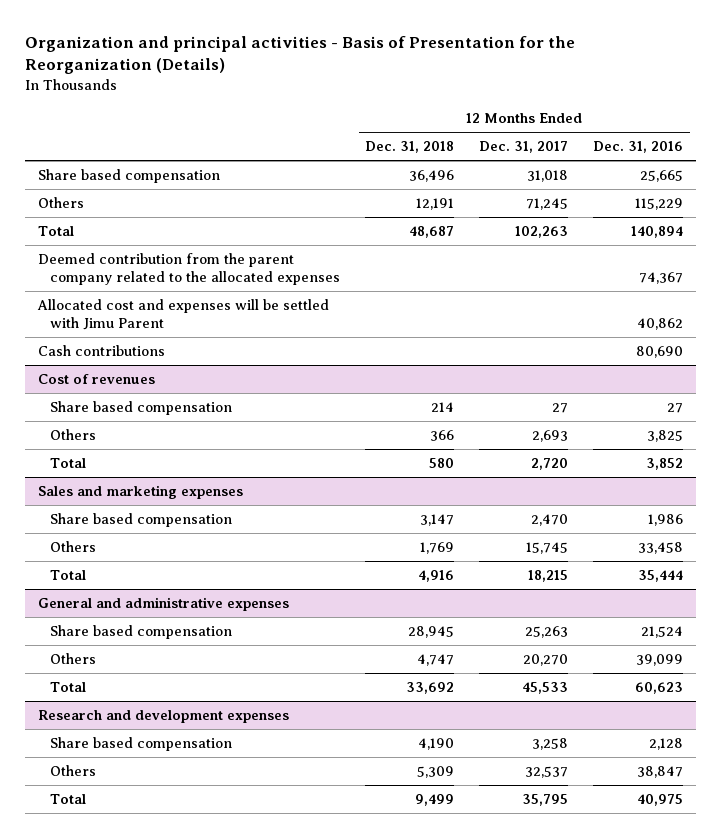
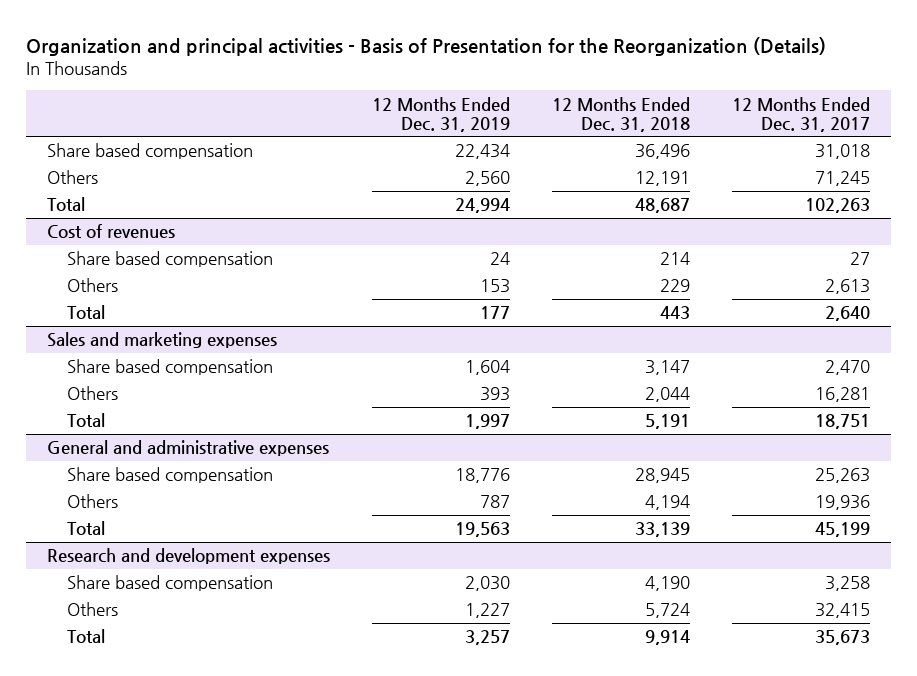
- | 12 Months Ended Dec. 31, 2018 | 12 Months Ended Dec. 31, 2017 | 12 Months Ended Dec. 31, 2016
+ | 12 Months Ended Dec. 31, 2019 | 12 Months Ended Dec. 31, 2018 | 12 Months Ended Dec. 31, 2017
- Deemed contribution from the parent company related to the allocated expenses | | | 74,367
- Allocated cost and expenses will be settled with Jimu Parent | | | 40,862
- Cash contributions | | | 80,690
@ Cost of revenues
- Others | 366 | 2,693 | 3,825
- Total | 580 | 2,720 | 3,852
+ Others | 153 | 229 | 2,613
+ Total | 177 | 443 | 2,640
@ Sales and marketing expenses
- Others | 1,769 | 15,745 | 33,458
- Total | 4,916 | 18,215 | 35,444
+ Others | 393 | 2,044 | 16,281
+ Total | 1,997 | 5,191 | 18,751
@ General and administrative expenses
- Others | 4,747 | 20,270 | 39,099
- Total | 33,692 | 45,533 | 60,623
+ Others | 787 | 4,194 | 19,936
+ Total | 19,563 | 33,139 | 45,199
@ Research and development expenses
- Others | 5,309 | 32,537 | 38,847
- Total | 9,499 | 35,795 | 40,975
+ Others | 1,227 | 5,724 | 32,415
+ Total | 3,257 | 9,914 | 35,673

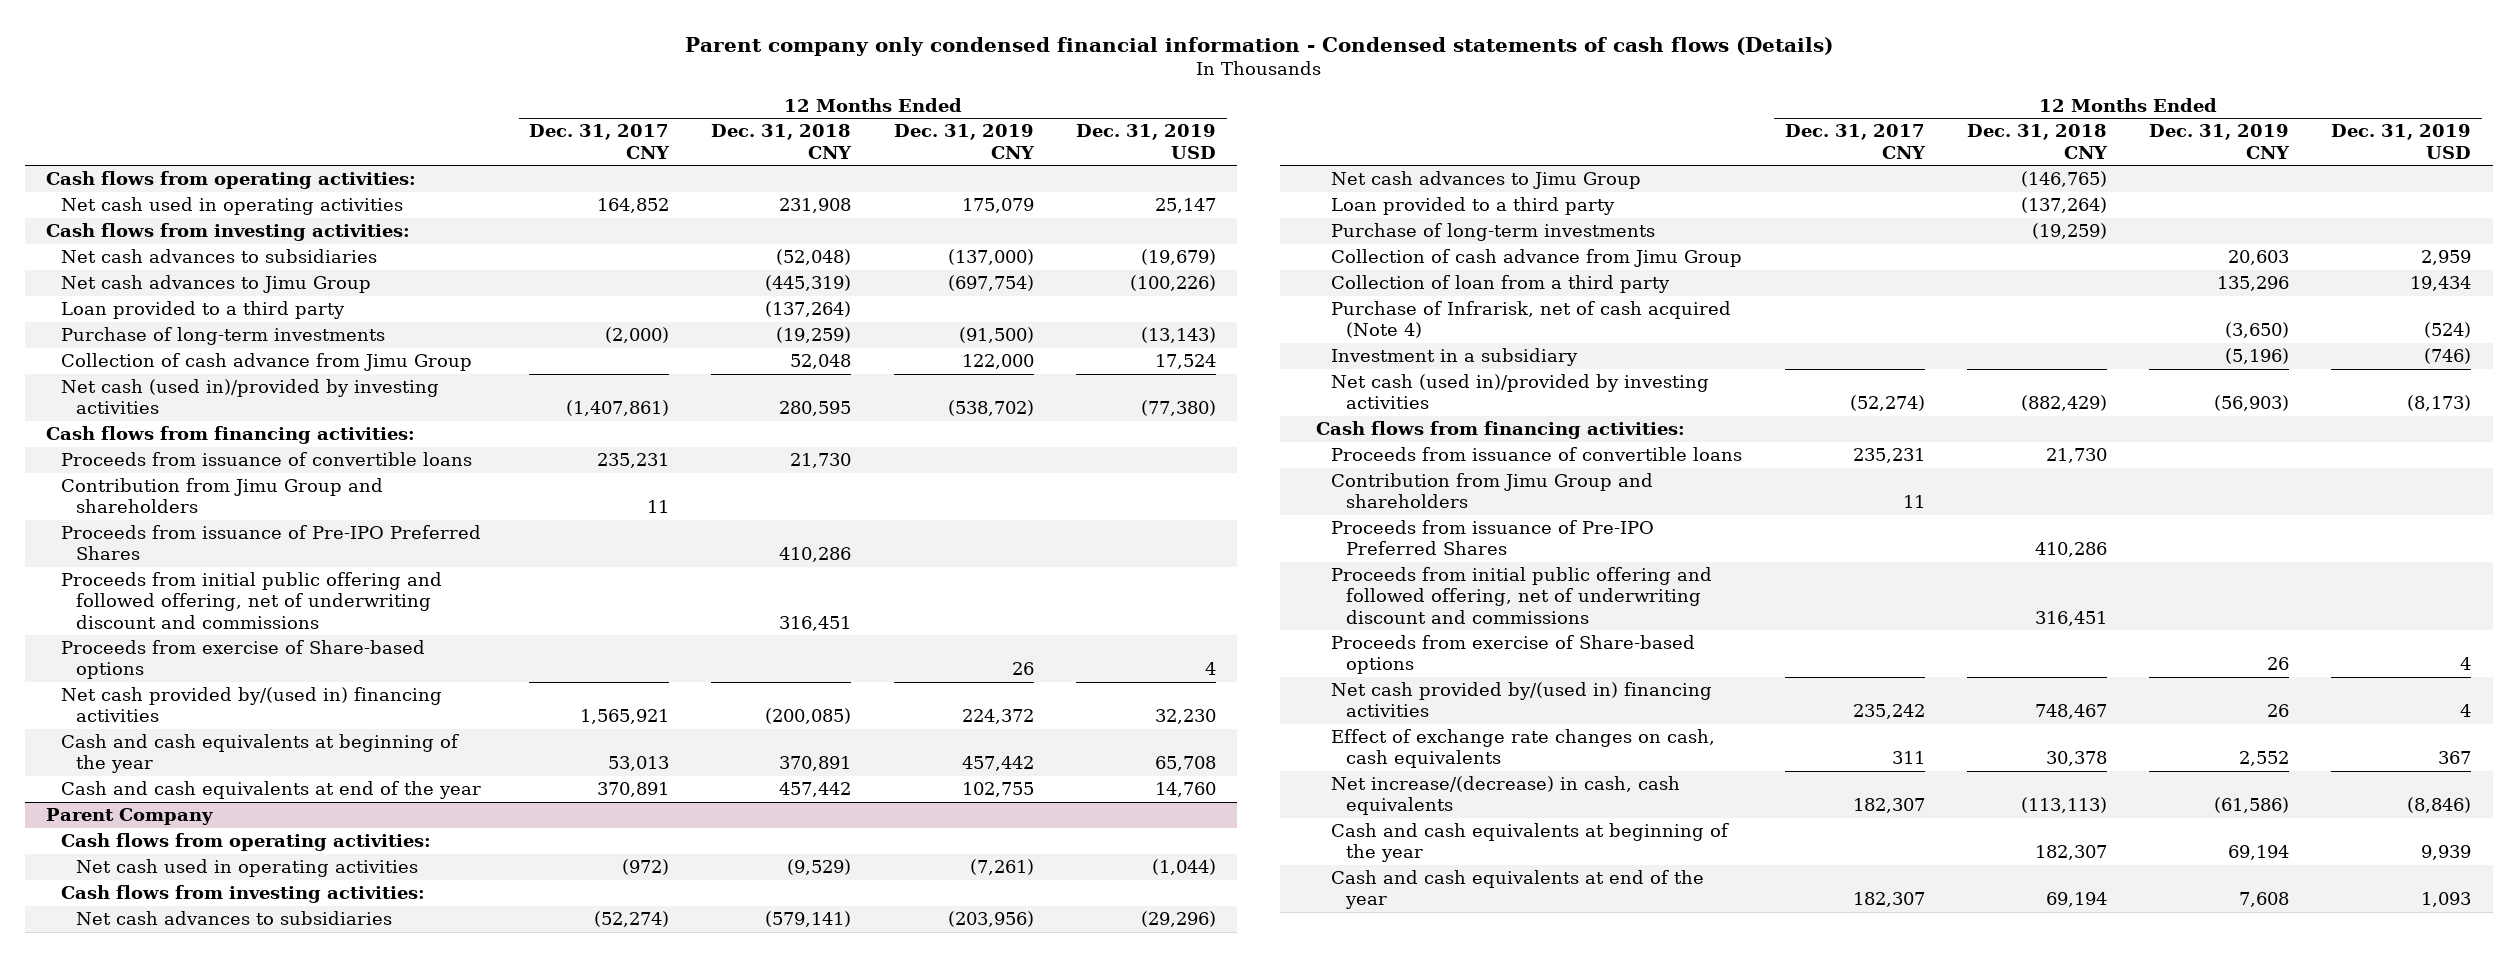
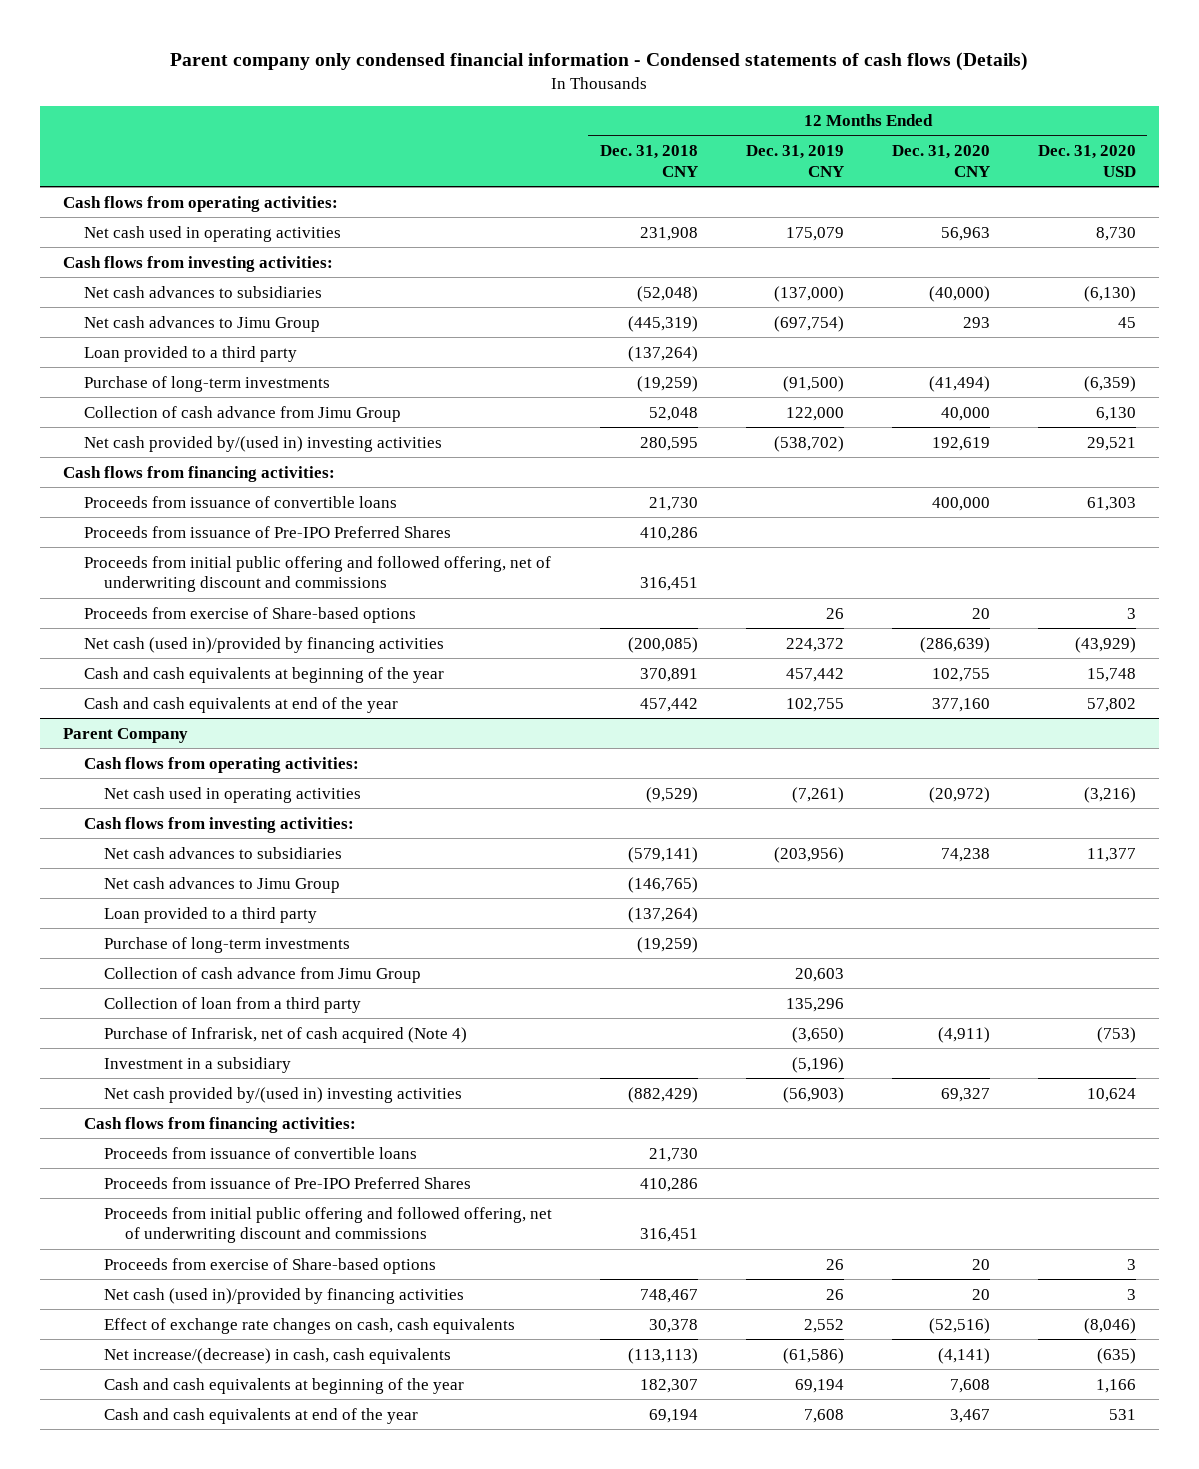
- | 12 Months Ended Dec. 31, 2017 CNY | 12 Months Ended Dec. 31, 2018 CNY | 12 Months Ended Dec. 31, 2019 CNY | 12 Months Ended Dec. 31, 2019 USD
+ | 12 Months Ended Dec. 31, 2018 CNY | 12 Months Ended Dec. 31, 2019 CNY | 12 Months Ended Dec. 31, 2020 CNY | 12 Months Ended Dec. 31, 2020 USD
- Net cash (used in)/provided by investing activities | (1,407,861) | 280,595 | (538,702) | (77,380)
+ Net cash provided by/(used in) investing activities | 280,595 | (538,702) | 192,619 | 29,521
- Contribution from Jimu Group and shareholders | 11 | | |
- Net cash provided by/(used in) financing activities | 1,565,921 | (200,085) | 224,372 | 32,230
+ Net cash (used in)/provided by financing activities | (200,085) | 224,372 | (286,639) | (43,929)
@ Parent Company
- Net cash (used in)/provided by investing activities | (52,274) | (882,429) | (56,903) | (8,173)
+ Net cash provided by/(used in) investing activities | (882,429) | (56,903) | 69,327 | 10,624
- Contribution from Jimu Group and shareholders | 11 | | |
- Net cash provided by/(used in) financing activities | 235,242 | 748,467 | 26 | 4
+ Net cash (used in)/provided by financing activities | 748,467 | 26 | 20 | 3

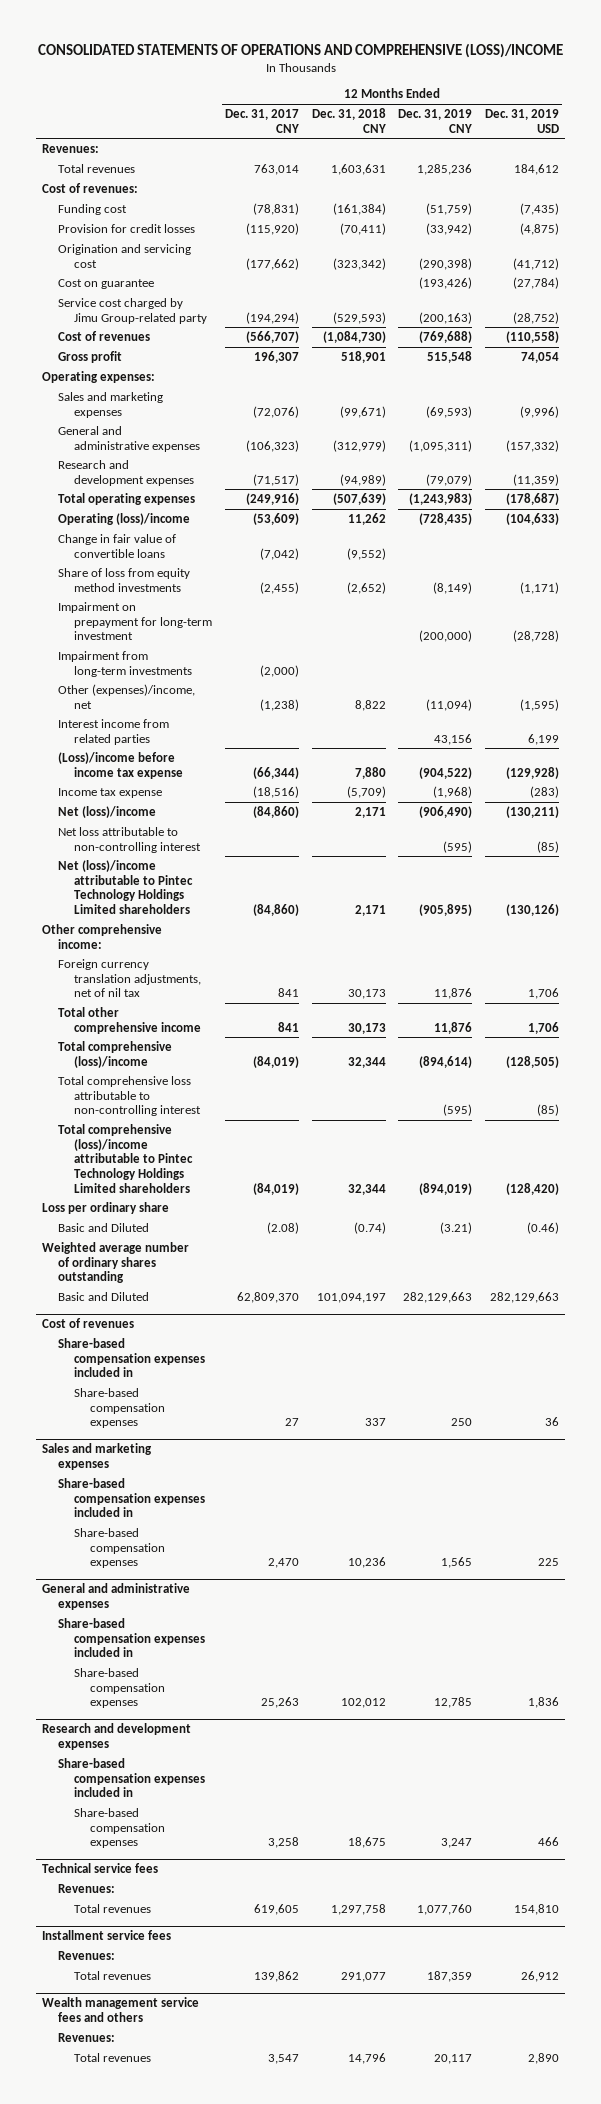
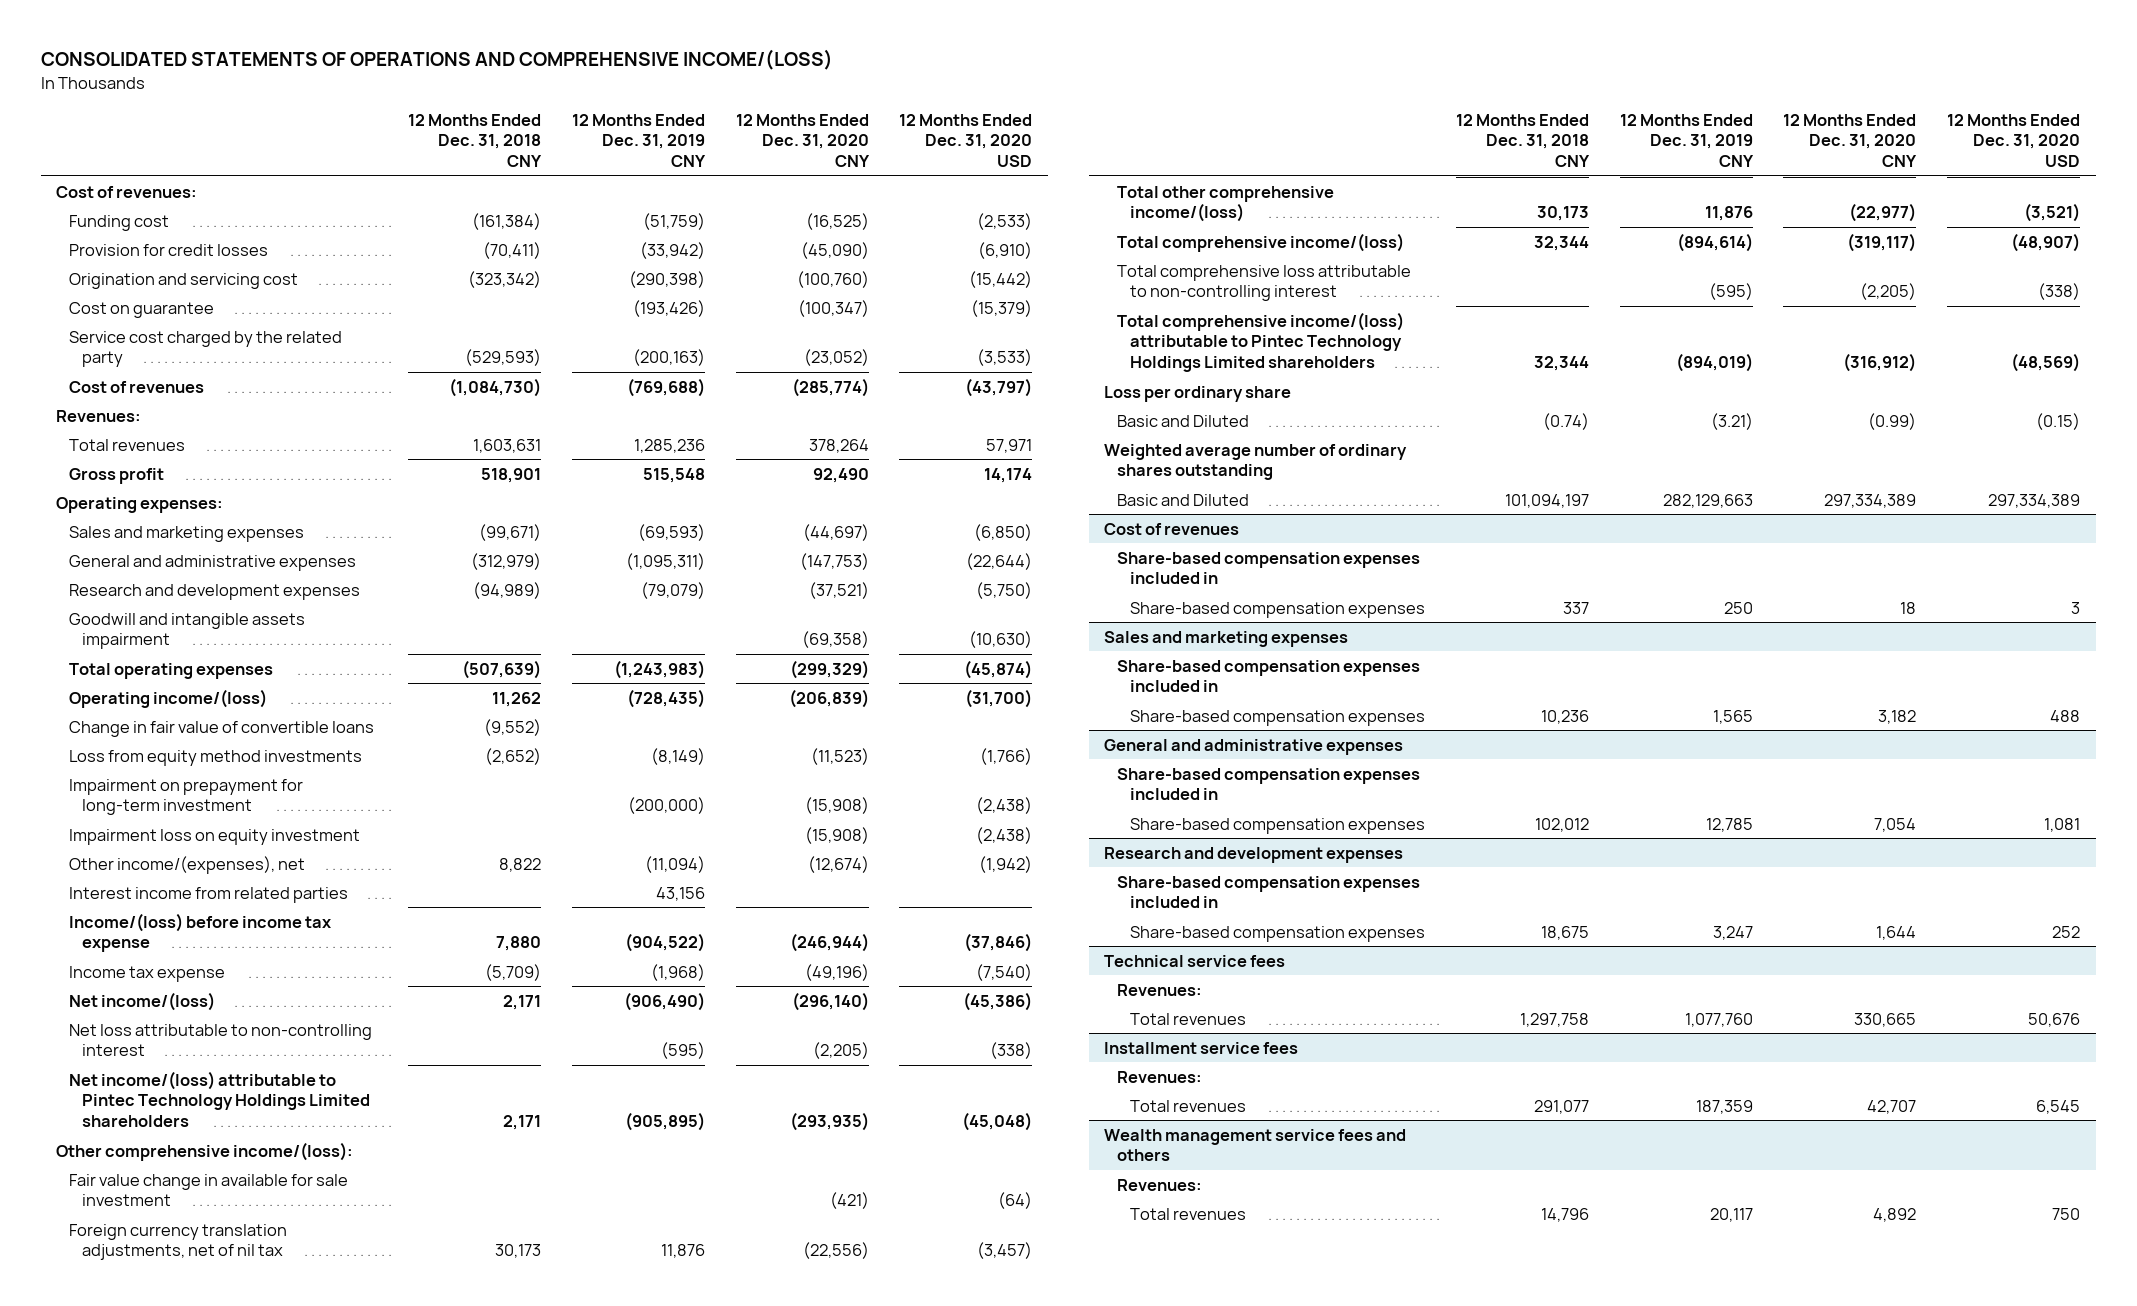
- CONSOLIDATED STATEMENTS OF OPERATIONS AND COMPREHENSIVE (LOSS)/INCOME
+ CONSOLIDATED STATEMENTS OF OPERATIONS AND COMPREHENSIVE INCOME/(LOSS)
- | 12 Months Ended Dec. 31, 2017 CNY | 12 Months Ended Dec. 31, 2018 CNY | 12 Months Ended Dec. 31, 2019 CNY | 12 Months Ended Dec. 31, 2019 USD
+ | 12 Months Ended Dec. 31, 2018 CNY | 12 Months Ended Dec. 31, 2019 CNY | 12 Months Ended Dec. 31, 2020 CNY | 12 Months Ended Dec. 31, 2020 USD
- Service cost charged by Jimu Group-related party | (194,294) | (529,593) | (200,163) | (28,752)
+ Service cost charged by the related party | (529,593) | (200,163) | (23,052) | (3,533)
moved down: Revenues:
moved down: Total revenues | 1,603,631 | 1,285,236 | 378,264 | 57,971
+ Goodwill and intangible assets impairment | | | (69,358) | (10,630)
- Operating (loss)/income | (53,609) | 11,262 | (728,435) | (104,633)
+ Operating income/(loss) | 11,262 | (728,435) | (206,839) | (31,700)
- Share of loss from equity method investments | (2,455) | (2,652) | (8,149) | (1,171)
+ Loss from equity method investments | (2,652) | (8,149) | (11,523) | (1,766)
- Impairment from long-term investments | (2,000) | | |
- Other (expenses)/income, net | (1,238) | 8,822 | (11,094) | (1,595)
+ Impairment loss on equity investment | | | (15,908) | (2,438)
+ Other income/(expenses), net | 8,822 | (11,094) | (12,674) | (1,942)
- (Loss)/income before income tax expense | (66,344) | 7,880 | (904,522) | (129,928)
+ Income/(loss) before income tax expense | 7,880 | (904,522) | (246,944) | (37,846)
- Net (loss)/income | (84,860) | 2,171 | (906,490) | (130,211)
+ Net income/(loss) | 2,171 | (906,490) | (296,140) | (45,386)
- Net (loss)/income attributable to Pintec Technology Holdings Limited shareholders | (84,860) | 2,171 | (905,895) | (130,126)
- Other comprehensive income:
+ Net income/(loss) attributable to Pintec Technology Holdings Limited shareholders | 2,171 | (905,895) | (293,935) | (45,048)
+ Other comprehensive income/(loss):
+ Fair value change in available for sale investment | | | (421) | (64)
- Total other comprehensive income | 841 | 30,173 | 11,876 | 1,706
- Total comprehensive (loss)/income | (84,019) | 32,344 | (894,614) | (128,505)
+ Total other comprehensive income/(loss) | 30,173 | 11,876 | (22,977) | (3,521)
+ Total comprehensive income/(loss) | 32,344 | (894,614) | (319,117) | (48,907)
- Total comprehensive (loss)/income attributable to Pintec Technology Holdings Limited shareholders | (84,019) | 32,344 | (894,019) | (128,420)
+ Total comprehensive income/(loss) attributable to Pintec Technology Holdings Limited shareholders | 32,344 | (894,019) | (316,912) | (48,569)

